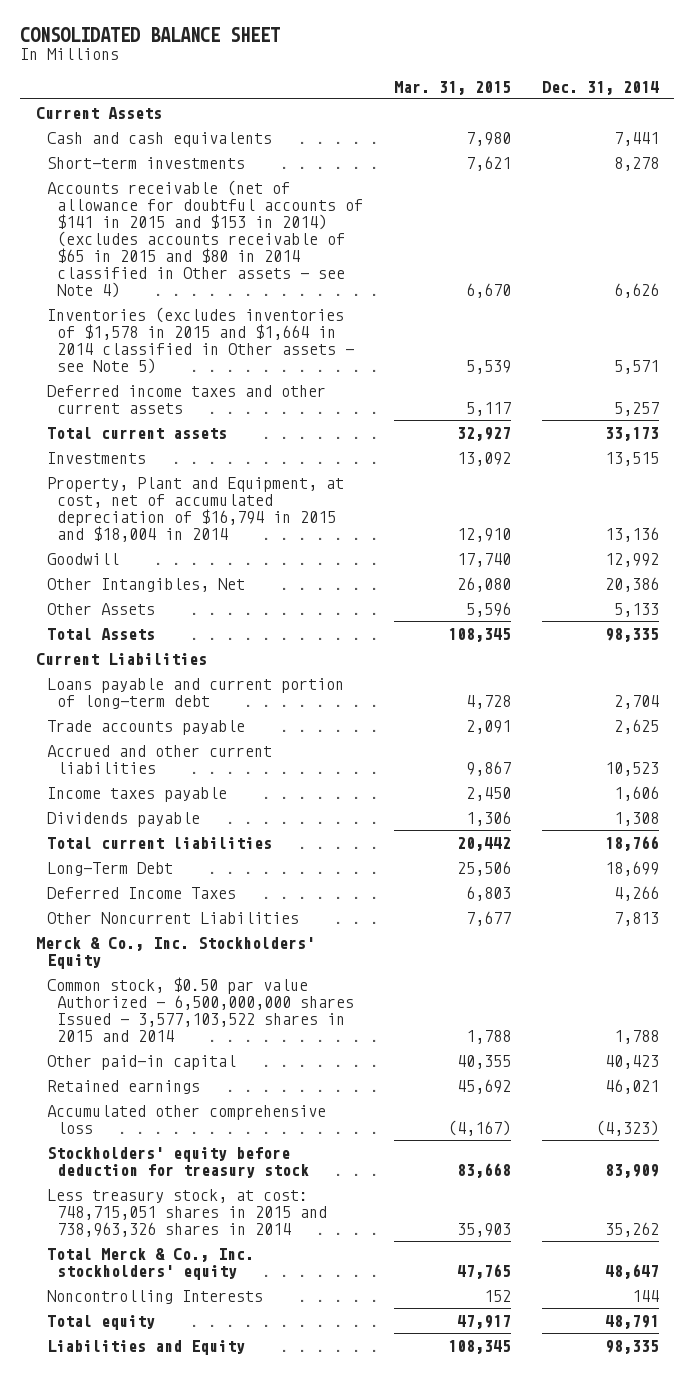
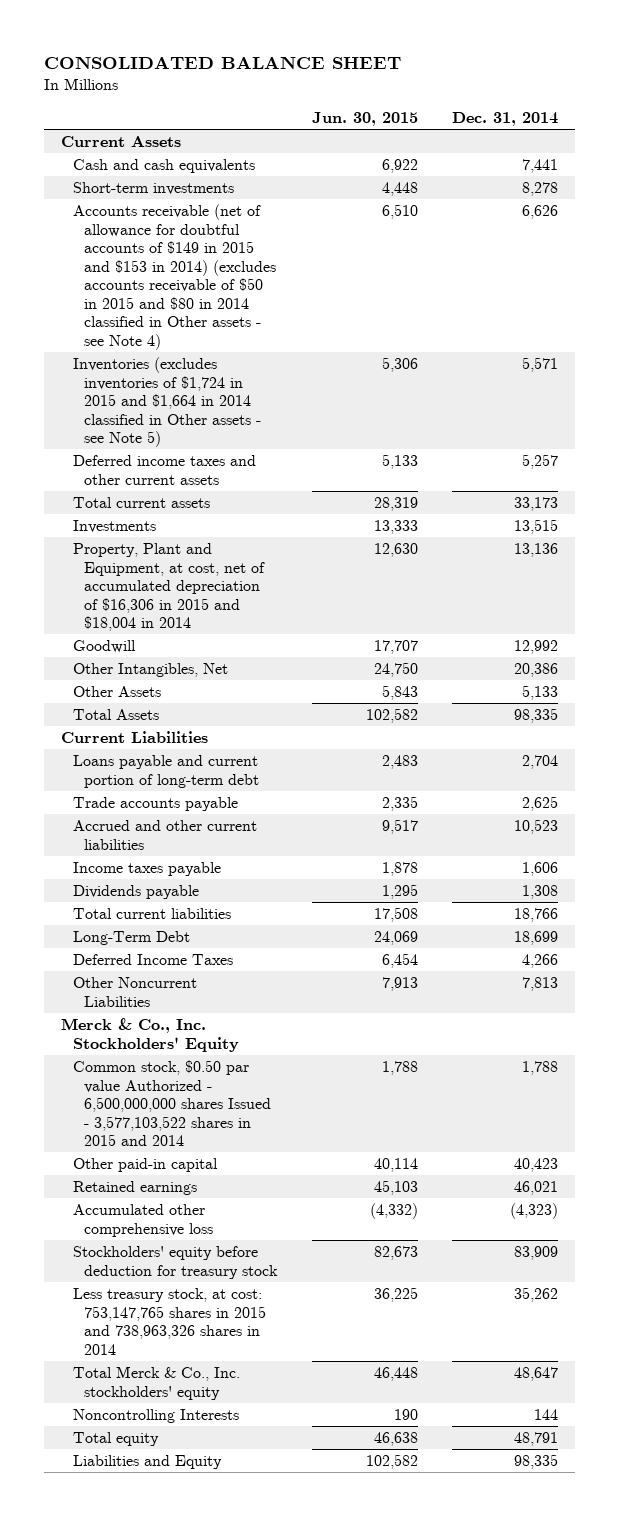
- | Mar. 31, 2015 | Dec. 31, 2014
+ | Jun. 30, 2015 | Dec. 31, 2014
- Accounts receivable (net of allowance for doubtful accounts of $141 in 2015 and $153 in 2014) (excludes accounts receivable of $65 in 2015 and $80 in 2014 classified in Other assets - see Note 4) | 6,670 | 6,626
- Inventories (excludes inventories of $1,578 in 2015 and $1,664 in 2014 classified in Other assets - see Note 5) | 5,539 | 5,571
+ Accounts receivable (net of allowance for doubtful accounts of $149 in 2015 and $153 in 2014) (excludes accounts receivable of $50 in 2015 and $80 in 2014 classified in Other assets - see Note 4) | 6,510 | 6,626
+ Inventories (excludes inventories of $1,724 in 2015 and $1,664 in 2014 classified in Other assets - see Note 5) | 5,306 | 5,571
- Property, Plant and Equipment, at cost, net of accumulated depreciation of $16,794 in 2015 and $18,004 in 2014 | 12,910 | 13,136
+ Property, Plant and Equipment, at cost, net of accumulated depreciation of $16,306 in 2015 and $18,004 in 2014 | 12,630 | 13,136
- Less treasury stock, at cost: 748,715,051 shares in 2015 and 738,963,326 shares in 2014 | 35,903 | 35,262
+ Less treasury stock, at cost: 753,147,765 shares in 2015 and 738,963,326 shares in 2014 | 36,225 | 35,262

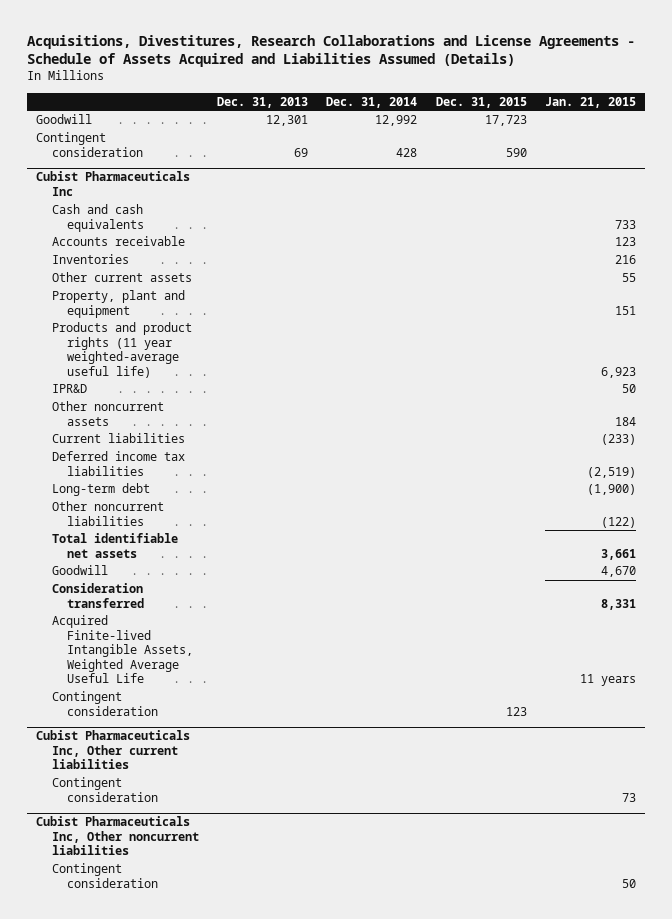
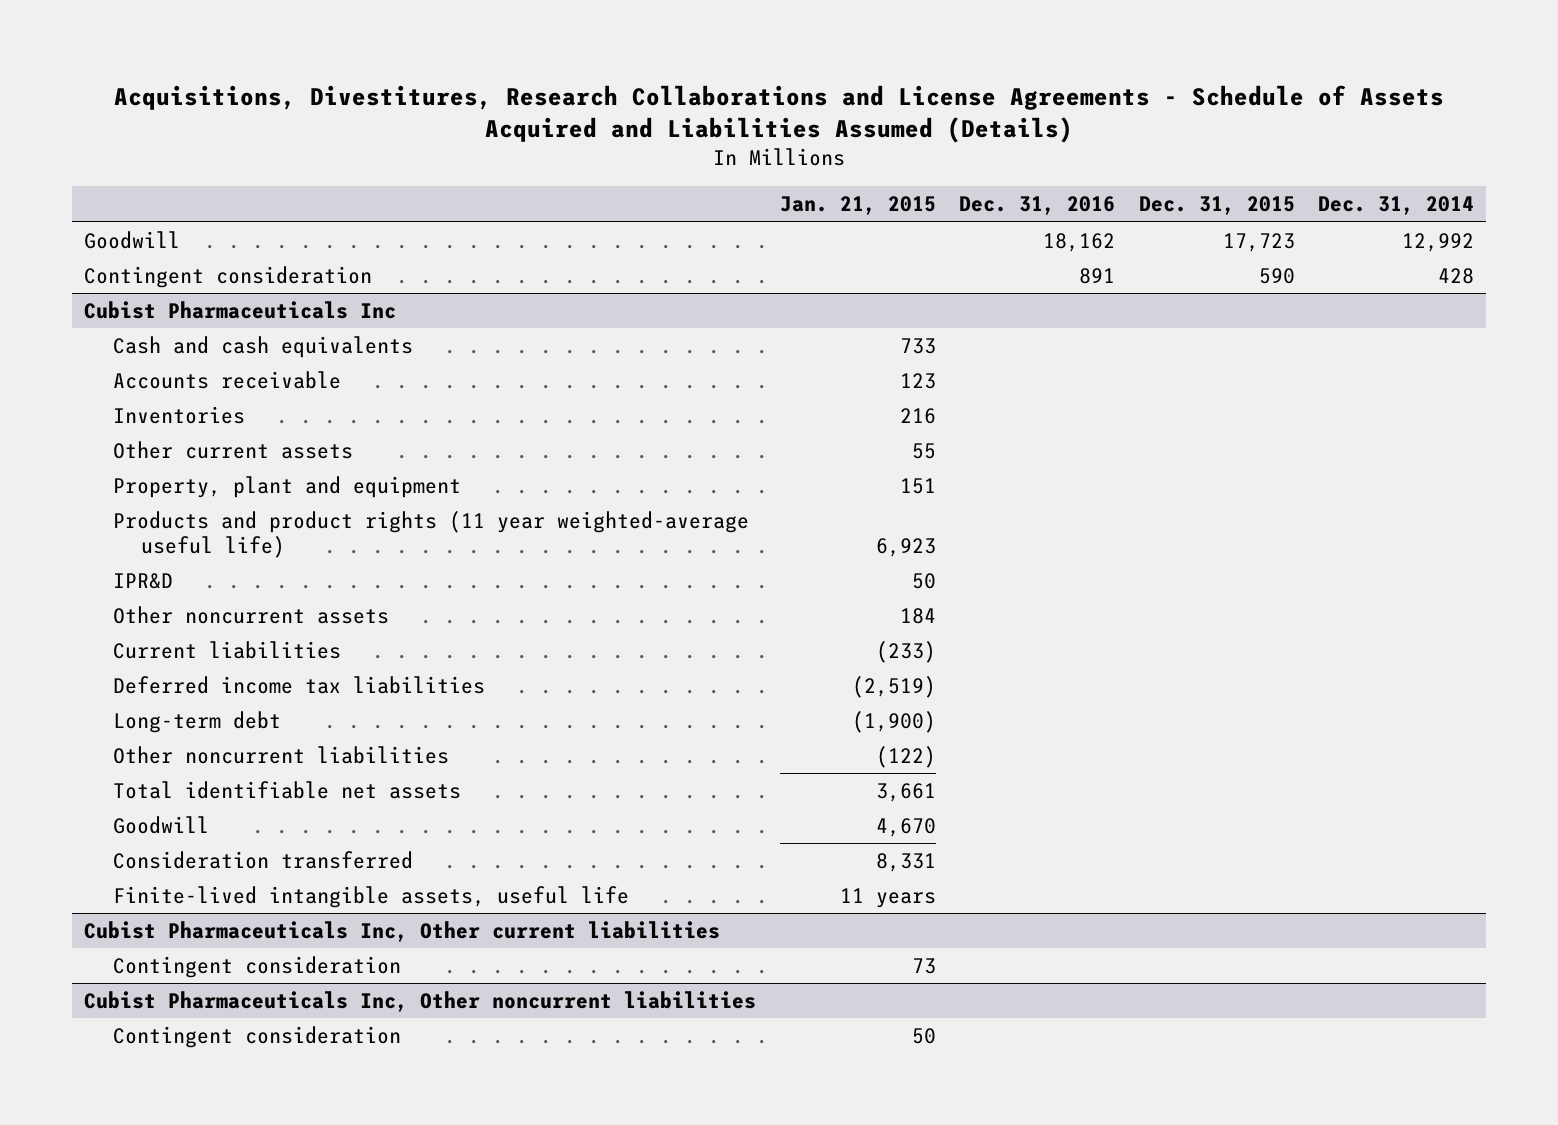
- | Dec. 31, 2013 | Dec. 31, 2014 | Dec. 31, 2015 | Jan. 21, 2015
+ | Jan. 21, 2015 | Dec. 31, 2016 | Dec. 31, 2015 | Dec. 31, 2014
@ Cubist Pharmaceuticals Inc
- Acquired Finite-lived Intangible Assets, Weighted Average Useful Life | | | | 11 years
- Contingent consideration | | | 123 |
+ Finite-lived intangible assets, useful life | 11 years | | |

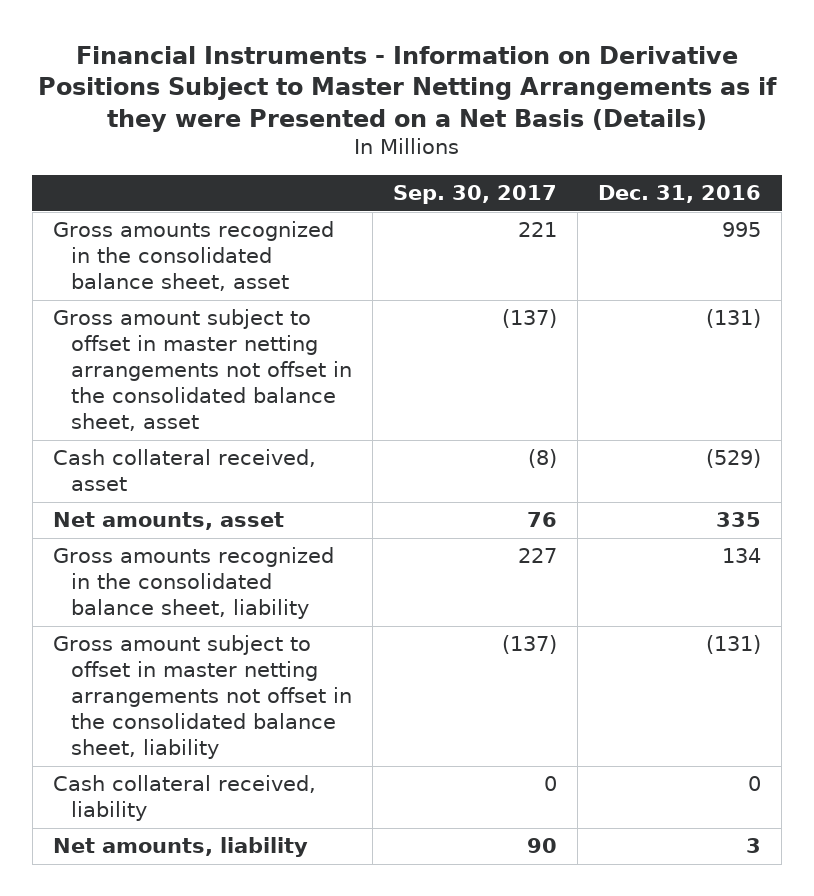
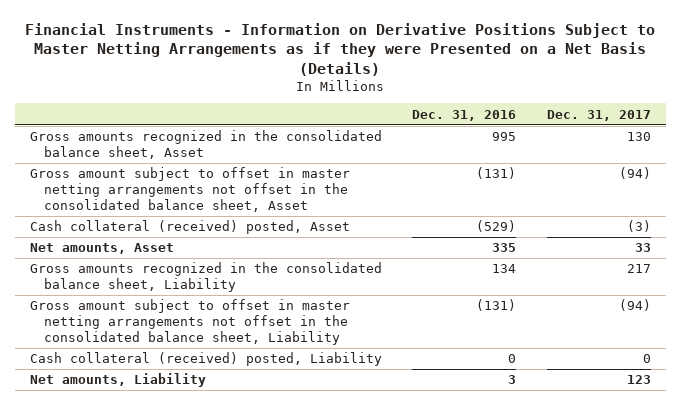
- | Sep. 30, 2017 | Dec. 31, 2016
+ | Dec. 31, 2016 | Dec. 31, 2017
- Gross amounts recognized in the consolidated balance sheet, asset | 221 | 995
- Gross amount subject to offset in master netting arrangements not offset in the consolidated balance sheet, asset | (137) | (131)
- Cash collateral received, asset | (8) | (529)
- Net amounts, asset | 76 | 335
- Gross amounts recognized in the consolidated balance sheet, liability | 227 | 134
- Gross amount subject to offset in master netting arrangements not offset in the consolidated balance sheet, liability | (137) | (131)
- Cash collateral received, liability | 0 | 0
- Net amounts, liability | 90 | 3
+ Gross amounts recognized in the consolidated balance sheet, Asset | 995 | 130
+ Gross amount subject to offset in master netting arrangements not offset in the consolidated balance sheet, Asset | (131) | (94)
+ Cash collateral (received) posted, Asset | (529) | (3)
+ Net amounts, Asset | 335 | 33
+ Gross amounts recognized in the consolidated balance sheet, Liability | 134 | 217
+ Gross amount subject to offset in master netting arrangements not offset in the consolidated balance sheet, Liability | (131) | (94)
+ Cash collateral (received) posted, Liability | 0 | 0
+ Net amounts, Liability | 3 | 123

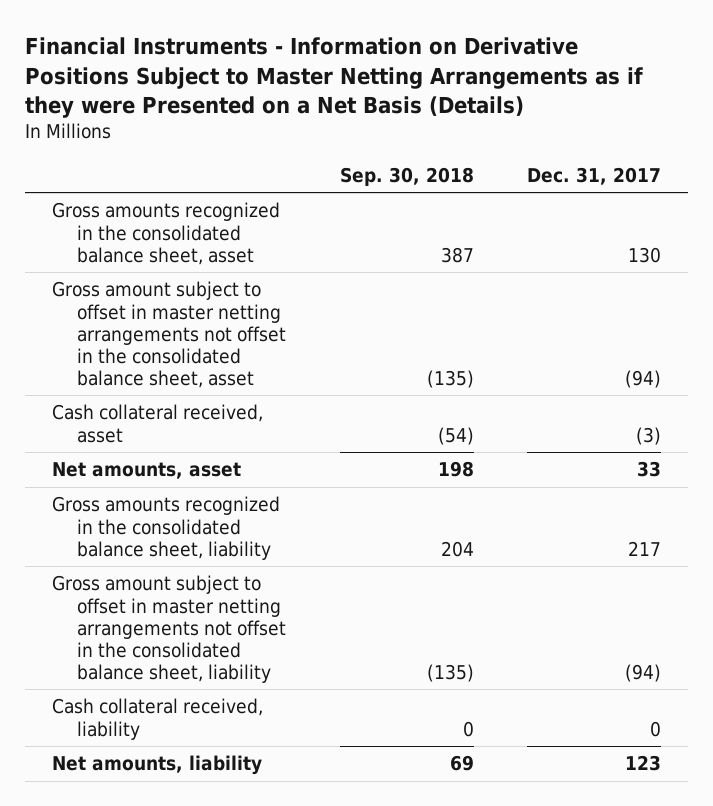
- | Dec. 31, 2016 | Dec. 31, 2017
+ | Sep. 30, 2018 | Dec. 31, 2017
- Gross amounts recognized in the consolidated balance sheet, Asset | 995 | 130
- Gross amount subject to offset in master netting arrangements not offset in the consolidated balance sheet, Asset | (131) | (94)
- Cash collateral (received) posted, Asset | (529) | (3)
- Net amounts, Asset | 335 | 33
- Gross amounts recognized in the consolidated balance sheet, Liability | 134 | 217
- Gross amount subject to offset in master netting arrangements not offset in the consolidated balance sheet, Liability | (131) | (94)
- Cash collateral (received) posted, Liability | 0 | 0
- Net amounts, Liability | 3 | 123
+ Gross amounts recognized in the consolidated balance sheet, asset | 387 | 130
+ Gross amount subject to offset in master netting arrangements not offset in the consolidated balance sheet, asset | (135) | (94)
+ Cash collateral received, asset | (54) | (3)
+ Net amounts, asset | 198 | 33
+ Gross amounts recognized in the consolidated balance sheet, liability | 204 | 217
+ Gross amount subject to offset in master netting arrangements not offset in the consolidated balance sheet, liability | (135) | (94)
+ Cash collateral received, liability | 0 | 0
+ Net amounts, liability | 69 | 123

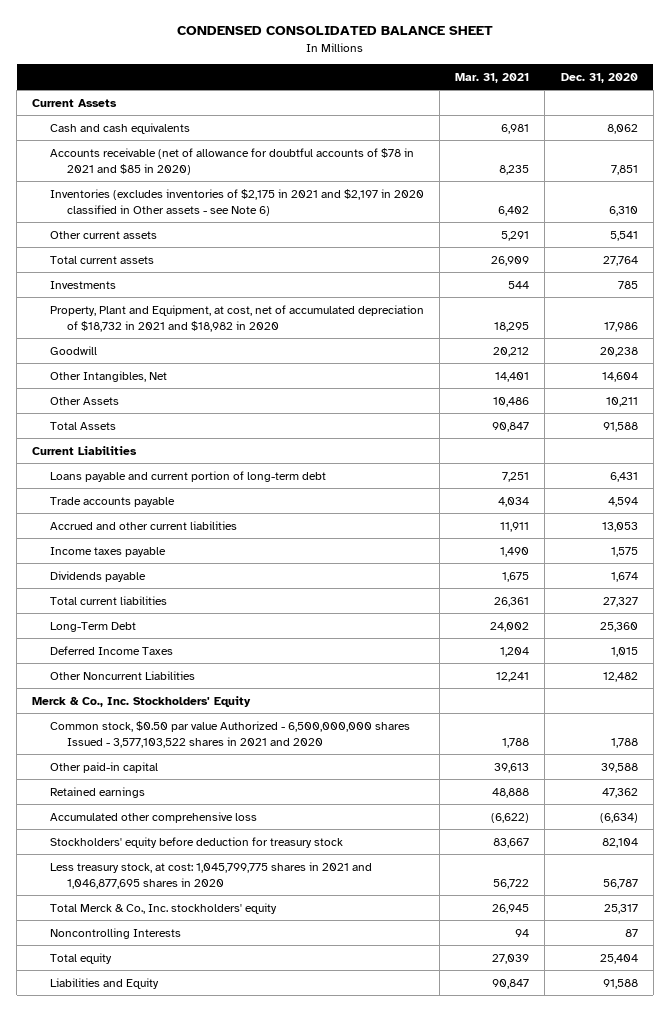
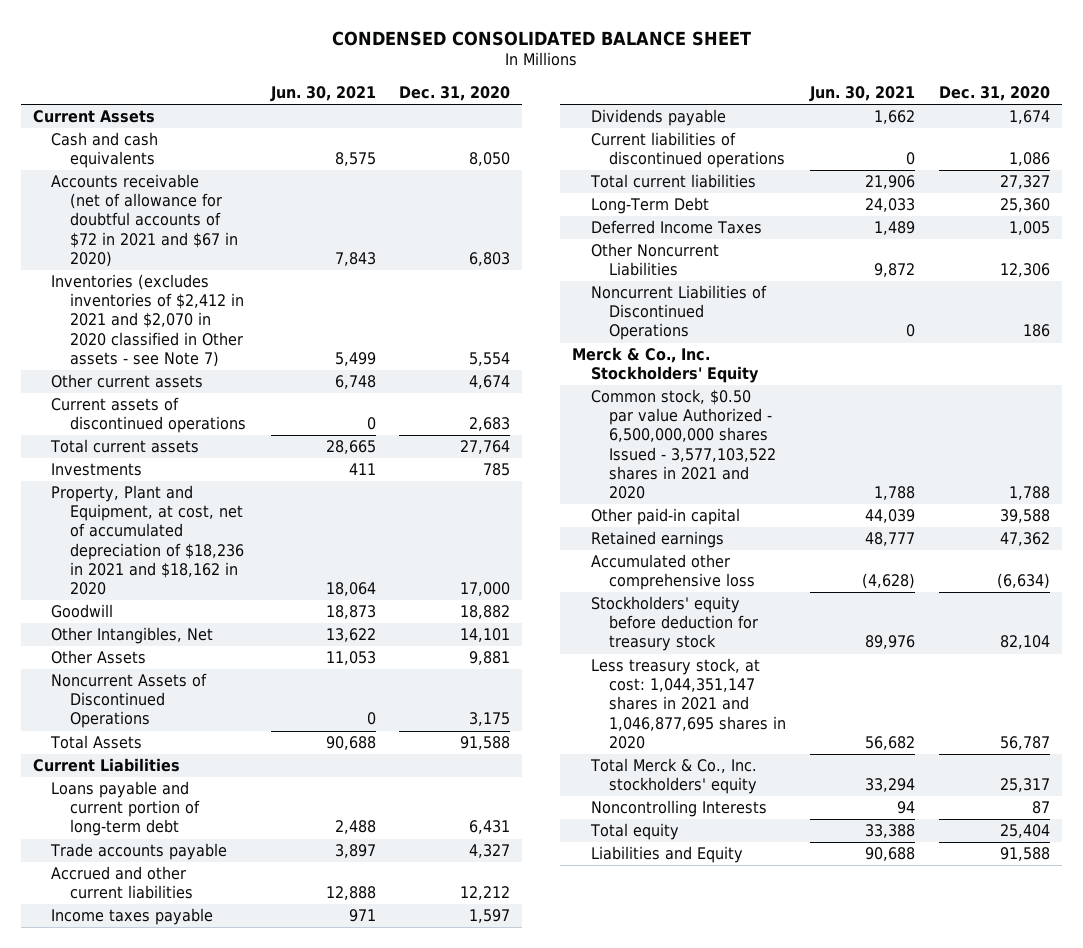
- | Mar. 31, 2021 | Dec. 31, 2020
+ | Jun. 30, 2021 | Dec. 31, 2020
- Cash and cash equivalents | 6,981 | 8,062
- Accounts receivable (net of allowance for doubtful accounts of $78 in 2021 and $85 in 2020) | 8,235 | 7,851
- Inventories (excludes inventories of $2,175 in 2021 and $2,197 in 2020 classified in Other assets - see Note 6) | 6,402 | 6,310
- Other current assets | 5,291 | 5,541
+ Cash and cash equivalents | 8,575 | 8,050
+ Accounts receivable (net of allowance for doubtful accounts of $72 in 2021 and $67 in 2020) | 7,843 | 6,803
+ Inventories (excludes inventories of $2,412 in 2021 and $2,070 in 2020 classified in Other assets - see Note 7) | 5,499 | 5,554
+ Other current assets | 6,748 | 4,674
+ Current assets of discontinued operations | 0 | 2,683
- Property, Plant and Equipment, at cost, net of accumulated depreciation of $18,732 in 2021 and $18,982 in 2020 | 18,295 | 17,986
- Goodwill | 20,212 | 20,238
- Other Intangibles, Net | 14,401 | 14,604
- Other Assets | 10,486 | 10,211
+ Property, Plant and Equipment, at cost, net of accumulated depreciation of $18,236 in 2021 and $18,162 in 2020 | 18,064 | 17,000
+ Goodwill | 18,873 | 18,882
+ Other Intangibles, Net | 13,622 | 14,101
+ Other Assets | 11,053 | 9,881
+ Noncurrent Assets of Discontinued Operations | 0 | 3,175
- Trade accounts payable | 4,034 | 4,594
- Accrued and other current liabilities | 11,911 | 13,053
- Income taxes payable | 1,490 | 1,575
+ Trade accounts payable | 3,897 | 4,327
+ Accrued and other current liabilities | 12,888 | 12,212
+ Income taxes payable | 971 | 1,597
+ Current liabilities of discontinued operations | 0 | 1,086
- Deferred Income Taxes | 1,204 | 1,015
- Other Noncurrent Liabilities | 12,241 | 12,482
+ Deferred Income Taxes | 1,489 | 1,005
+ Other Noncurrent Liabilities | 9,872 | 12,306
+ Noncurrent Liabilities of Discontinued Operations | 0 | 186
- Less treasury stock, at cost: 1,045,799,775 shares in 2021 and 1,046,877,695 shares in 2020 | 56,722 | 56,787
+ Less treasury stock, at cost: 1,044,351,147 shares in 2021 and 1,046,877,695 shares in 2020 | 56,682 | 56,787

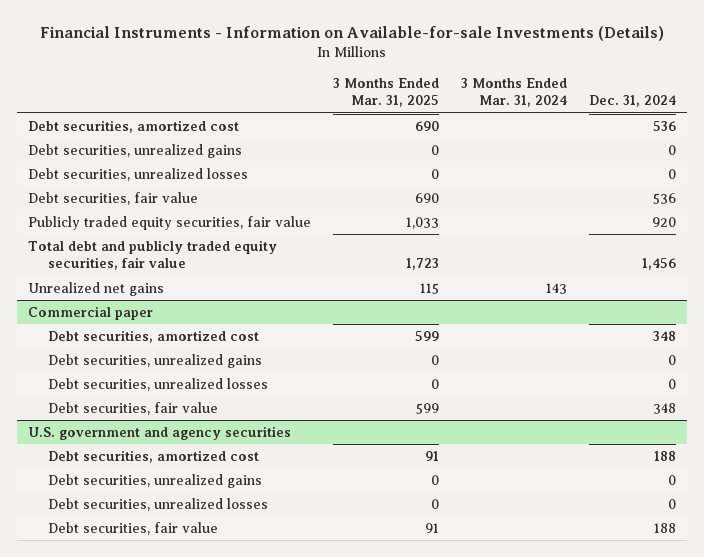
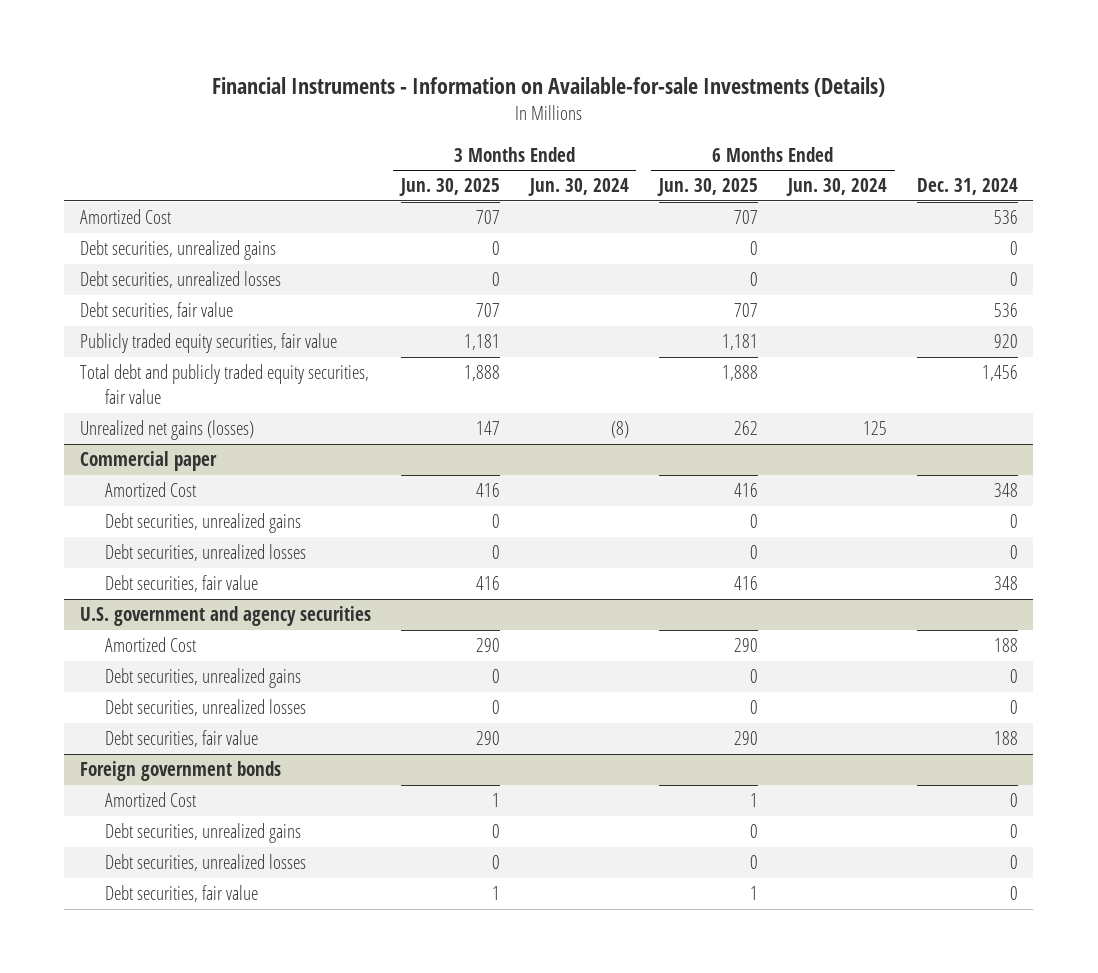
- | 3 Months Ended Mar. 31, 2025 | 3 Months Ended Mar. 31, 2024 | Dec. 31, 2024
+ | 3 Months Ended Jun. 30, 2025 | 3 Months Ended Jun. 30, 2024 | 6 Months Ended Jun. 30, 2025 | 6 Months Ended Jun. 30, 2024 | Dec. 31, 2024
- Debt securities, amortized cost | 690 | | 536
+ Amortized Cost | 707 | | 707 | | 536
- Unrealized net gains | 115 | 143 |
+ Unrealized net gains (losses) | 147 | (8) | 262 | 125 |
@ Commercial paper
- Debt securities, amortized cost | 599 | | 348
+ Amortized Cost | 416 | | 416 | | 348
@ U.S. government and agency securities
- Debt securities, amortized cost | 91 | | 188
+ Amortized Cost | 290 | | 290 | | 188
+ Foreign government bonds
+ Amortized Cost | 1 | | 1 | | 0
+ Debt securities, unrealized gains | 0 | | 0 | | 0
+ Debt securities, unrealized losses | 0 | | 0 | | 0
+ Debt securities, fair value | 1 | | 1 | | 0

